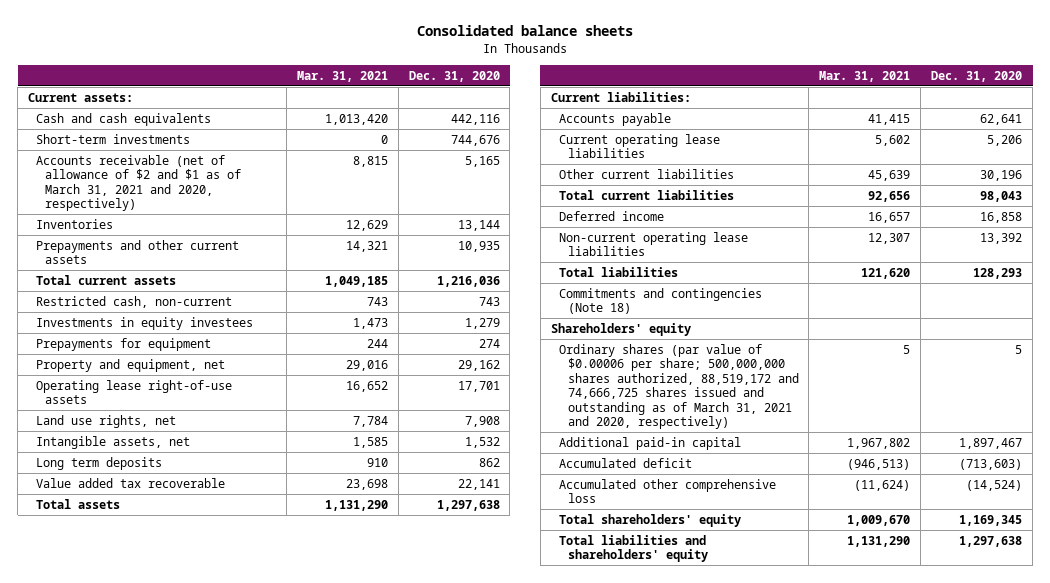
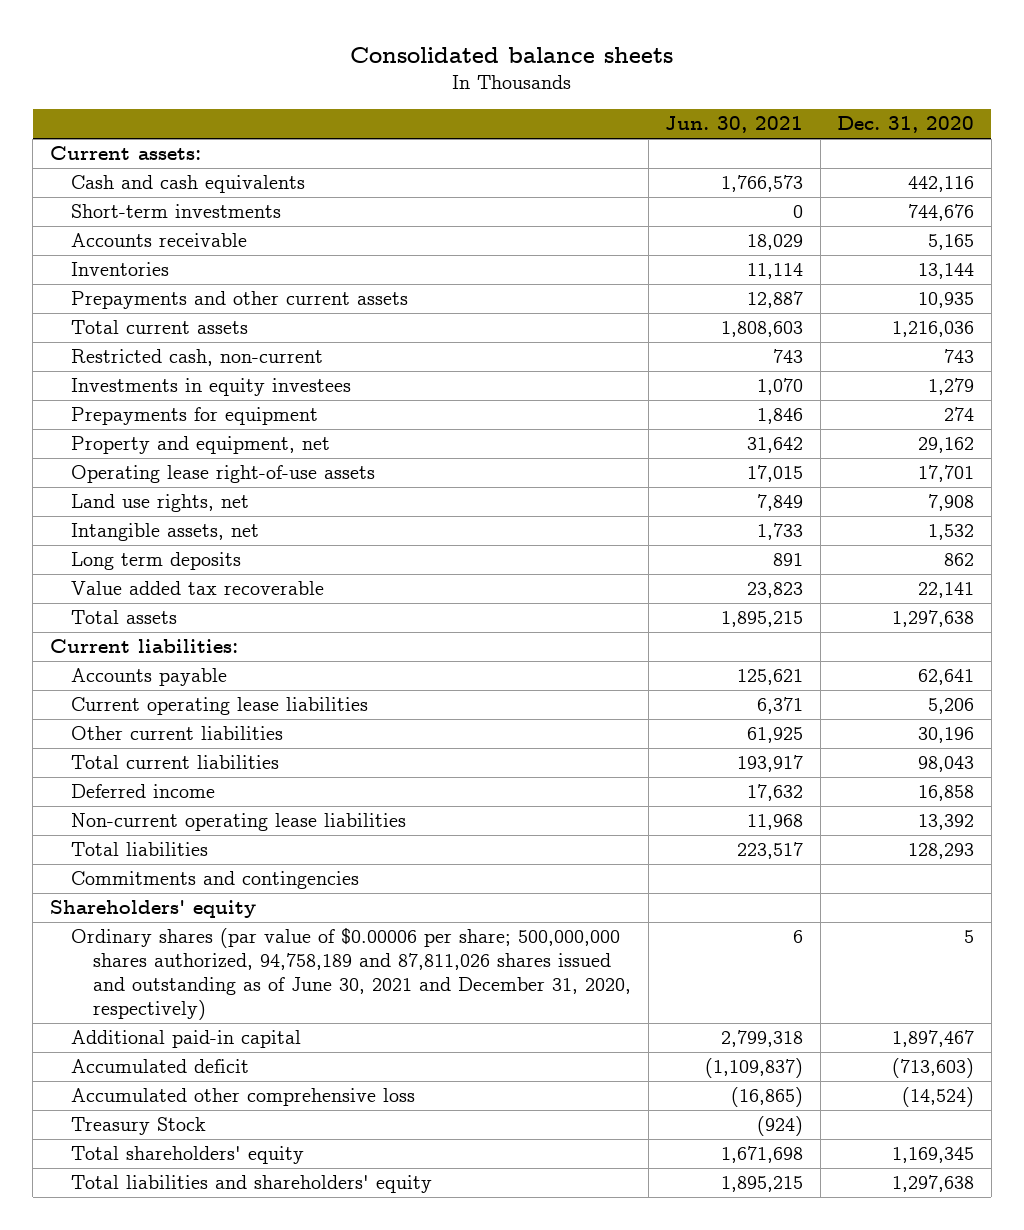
- | Mar. 31, 2021 | Dec. 31, 2020
+ | Jun. 30, 2021 | Dec. 31, 2020
- Accounts receivable (net of allowance of $2 and $1 as of March 31, 2021 and 2020, respectively) | 8,815 | 5,165
+ Accounts receivable | 18,029 | 5,165
- Commitments and contingencies (Note 18)
+ Commitments and contingencies
- Ordinary shares (par value of $0.00006 per share; 500,000,000 shares authorized, 88,519,172 and 74,666,725 shares issued and outstanding as of March 31, 2021 and 2020, respectively) | 5 | 5
+ Ordinary shares (par value of $0.00006 per share; 500,000,000 shares authorized, 94,758,189 and 87,811,026 shares issued and outstanding as of June 30, 2021 and December 31, 2020, respectively) | 6 | 5
+ Treasury Stock | (924) |

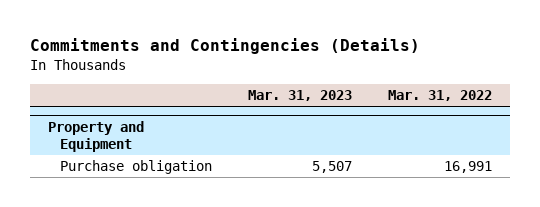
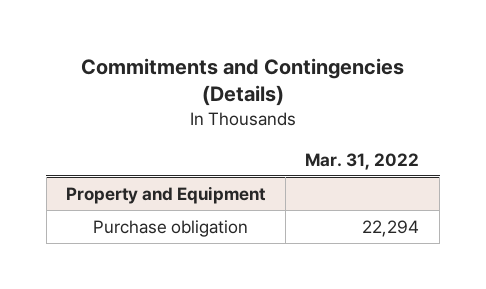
- | Mar. 31, 2023 | Mar. 31, 2022
+ | Mar. 31, 2022
@ Property and Equipment
- Purchase obligation | 5,507 | 16,991
+ Purchase obligation | 22,294

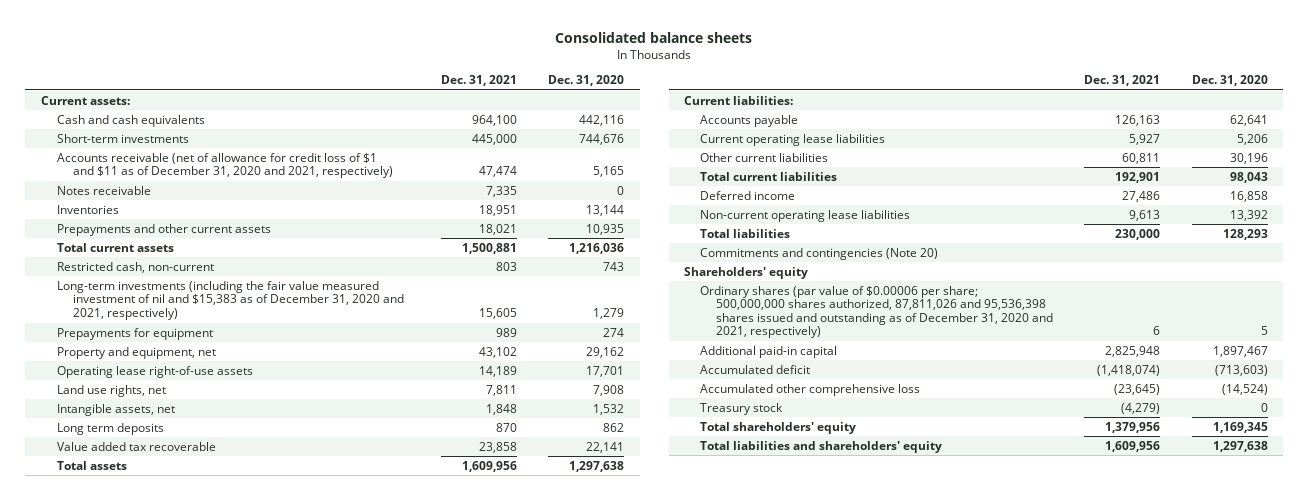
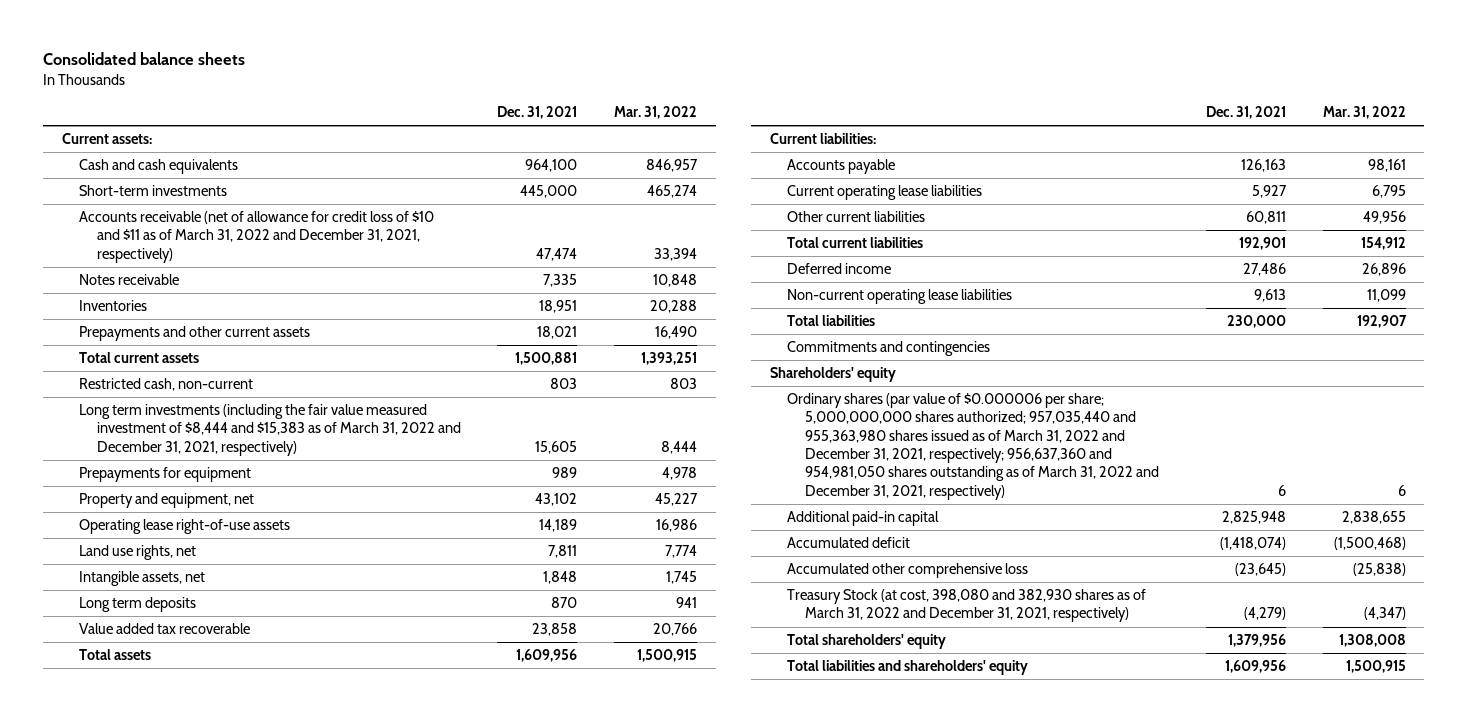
- | Dec. 31, 2021 | Dec. 31, 2020
+ | Dec. 31, 2021 | Mar. 31, 2022
- Accounts receivable (net of allowance for credit loss of $1 and $11 as of December 31, 2020 and 2021, respectively) | 47,474 | 5,165
+ Accounts receivable (net of allowance for credit loss of $10 and $11 as of March 31, 2022 and December 31, 2021, respectively) | 47,474 | 33,394
- Long-term investments (including the fair value measured investment of nil and $15,383 as of December 31, 2020 and 2021, respectively) | 15,605 | 1,279
+ Long term investments (including the fair value measured investment of $8,444 and $15,383 as of March 31, 2022 and December 31, 2021, respectively) | 15,605 | 8,444
- Commitments and contingencies (Note 20)
+ Commitments and contingencies
- Ordinary shares (par value of $0.00006 per share; 500,000,000 shares authorized, 87,811,026 and 95,536,398 shares issued and outstanding as of December 31, 2020 and 2021, respectively) | 6 | 5
+ Ordinary shares (par value of $0.000006 per share; 5,000,000,000 shares authorized; 957,035,440 and 955,363,980 shares issued as of March 31, 2022 and December 31, 2021, respectively; 956,637,360 and 954,981,050 shares outstanding as of March 31, 2022 and December 31, 2021, respectively) | 6 | 6
- Treasury stock | (4,279) | 0
+ Treasury Stock (at cost, 398,080 and 382,930 shares as of March 31, 2022 and December 31, 2021, respectively) | (4,279) | (4,347)

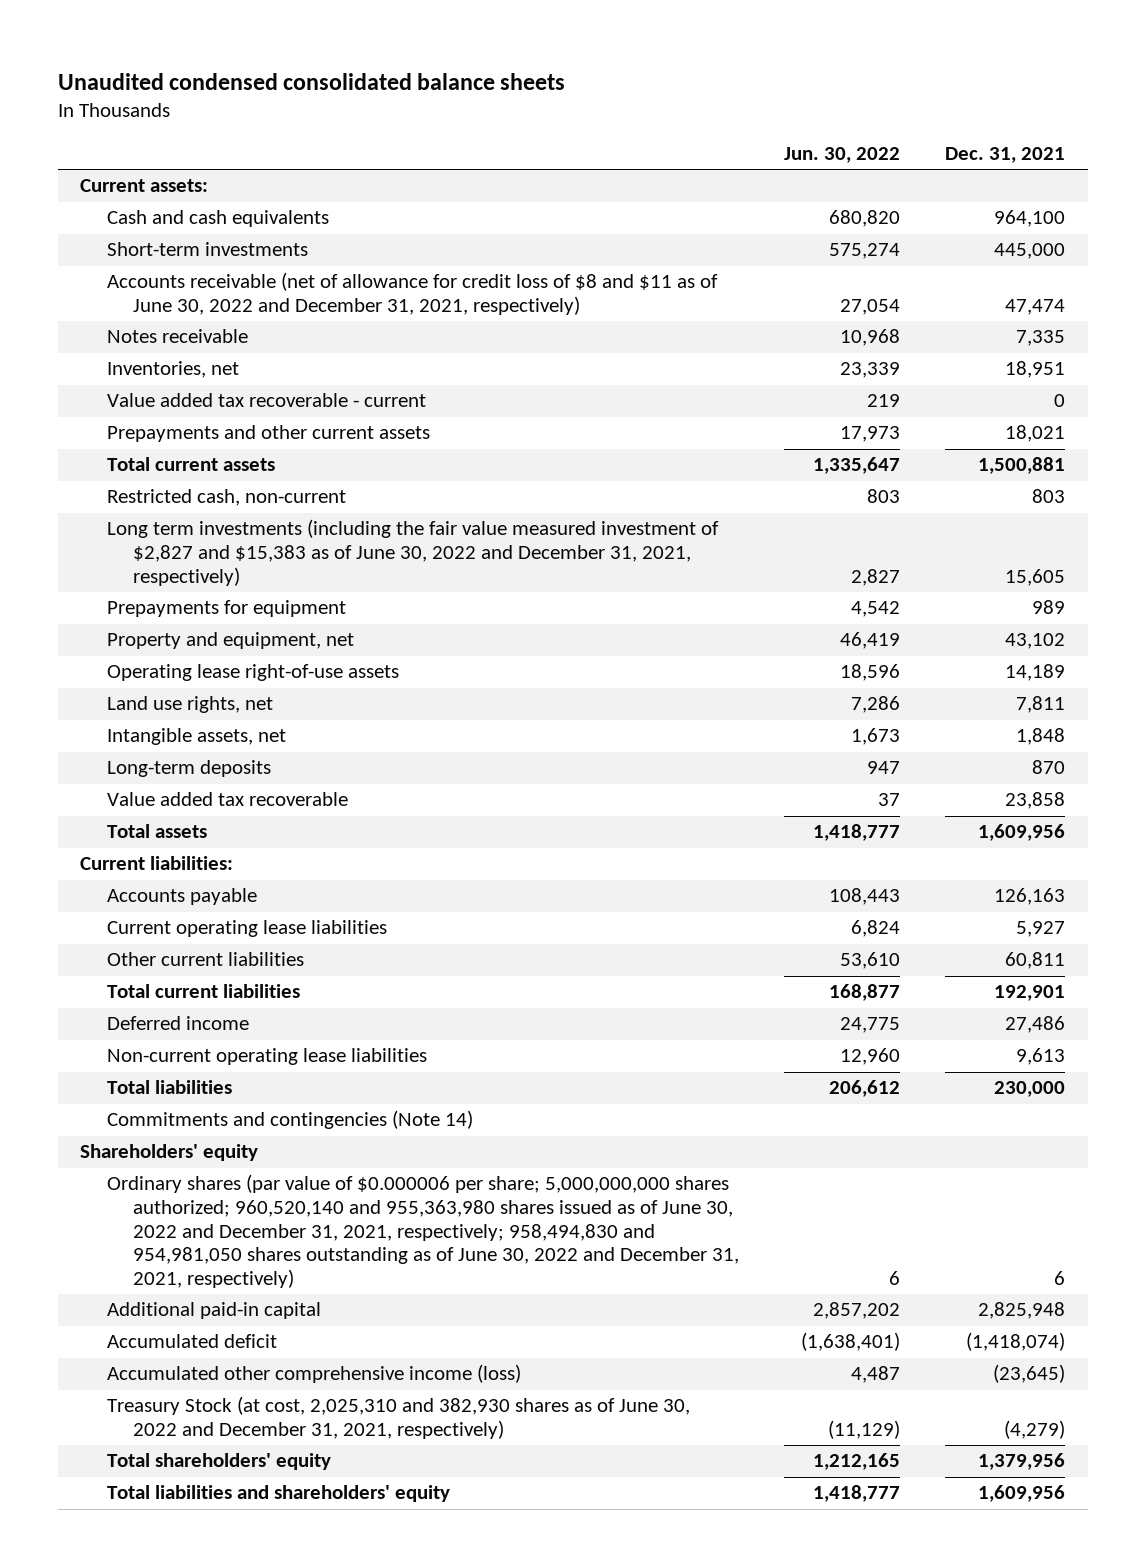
- Consolidated balance sheets
+ Unaudited condensed consolidated balance sheets
- | Dec. 31, 2021 | Mar. 31, 2022
+ | Jun. 30, 2022 | Dec. 31, 2021
- Accounts receivable (net of allowance for credit loss of $10 and $11 as of March 31, 2022 and December 31, 2021, respectively) | 47,474 | 33,394
+ Accounts receivable (net of allowance for credit loss of $8 and $11 as of June 30, 2022 and December 31, 2021, respectively) | 27,054 | 47,474
- Inventories | 18,951 | 20,288
+ Inventories, net | 23,339 | 18,951
+ Value added tax recoverable - current | 219 | 0
- Long term investments (including the fair value measured investment of $8,444 and $15,383 as of March 31, 2022 and December 31, 2021, respectively) | 15,605 | 8,444
+ Long term investments (including the fair value measured investment of $2,827 and $15,383 as of June 30, 2022 and December 31, 2021, respectively) | 2,827 | 15,605
- Long term deposits | 870 | 941
+ Long-term deposits | 947 | 870
- Commitments and contingencies
+ Commitments and contingencies (Note 14)
- Ordinary shares (par value of $0.000006 per share; 5,000,000,000 shares authorized; 957,035,440 and 955,363,980 shares issued as of March 31, 2022 and December 31, 2021, respectively; 956,637,360 and 954,981,050 shares outstanding as of March 31, 2022 and December 31, 2021, respectively) | 6 | 6
+ Ordinary shares (par value of $0.000006 per share; 5,000,000,000 shares authorized; 960,520,140 and 955,363,980 shares issued as of June 30, 2022 and December 31, 2021, respectively; 958,494,830 and 954,981,050 shares outstanding as of June 30, 2022 and December 31, 2021, respectively) | 6 | 6
- Accumulated other comprehensive loss | (23,645) | (25,838)
- Treasury Stock (at cost, 398,080 and 382,930 shares as of March 31, 2022 and December 31, 2021, respectively) | (4,279) | (4,347)
+ Accumulated other comprehensive income (loss) | 4,487 | (23,645)
+ Treasury Stock (at cost, 2,025,310 and 382,930 shares as of June 30, 2022 and December 31, 2021, respectively) | (11,129) | (4,279)

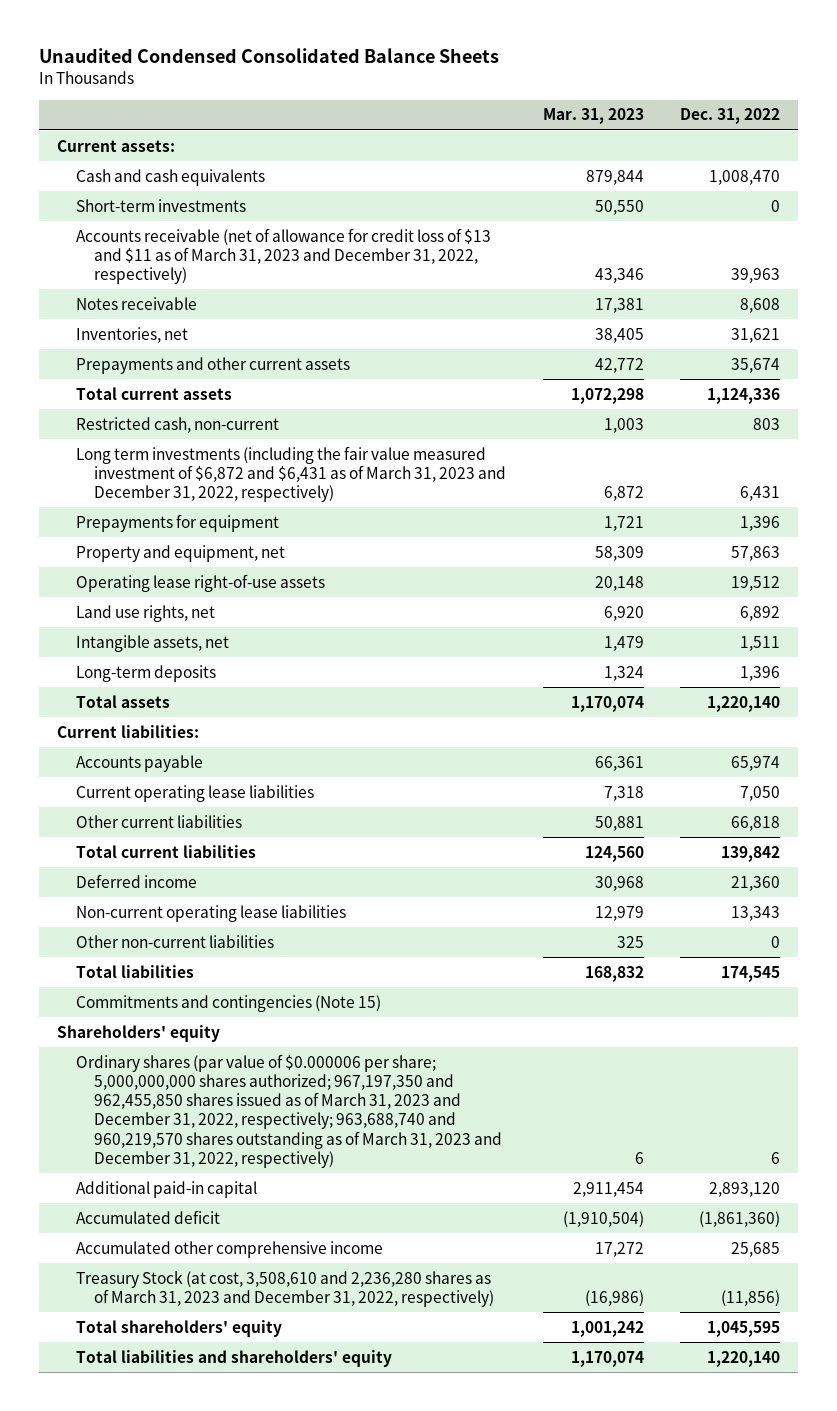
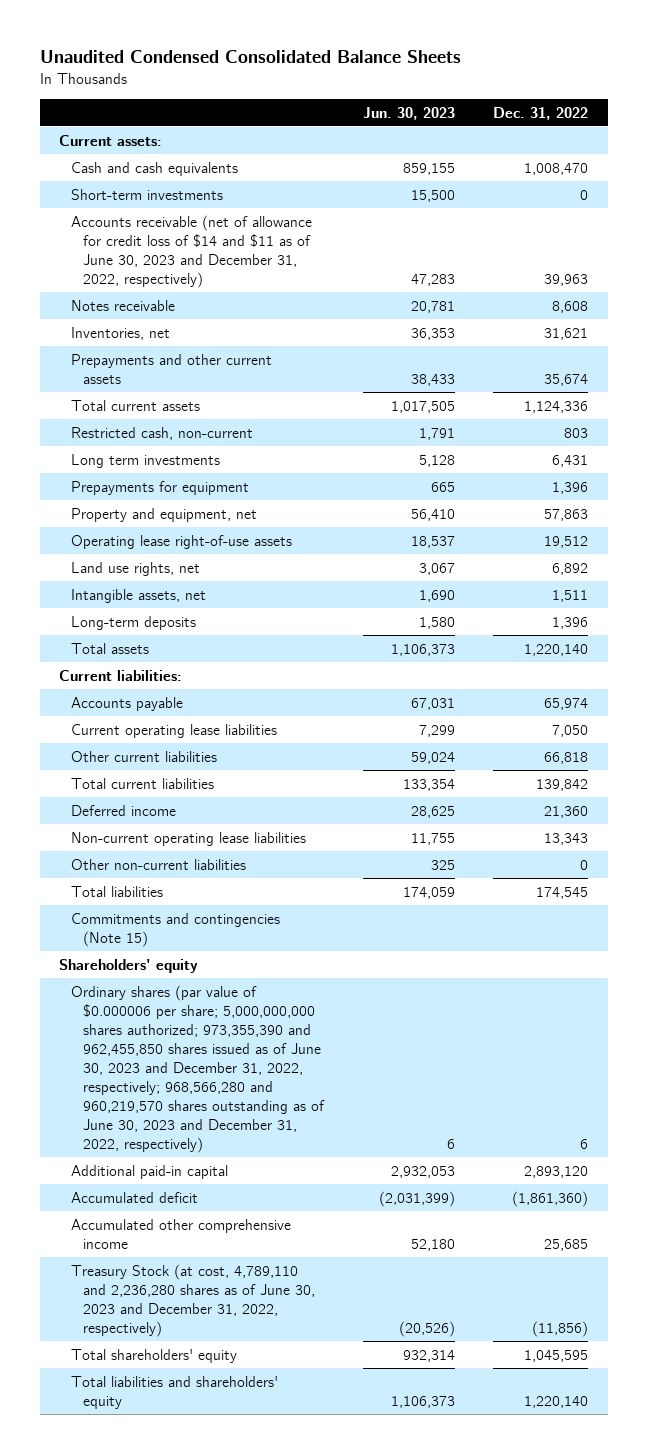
- | Mar. 31, 2023 | Dec. 31, 2022
+ | Jun. 30, 2023 | Dec. 31, 2022
- Accounts receivable (net of allowance for credit loss of $13 and $11 as of March 31, 2023 and December 31, 2022, respectively) | 43,346 | 39,963
+ Accounts receivable (net of allowance for credit loss of $14 and $11 as of June 30, 2023 and December 31, 2022, respectively) | 47,283 | 39,963
- Long term investments (including the fair value measured investment of $6,872 and $6,431 as of March 31, 2023 and December 31, 2022, respectively) | 6,872 | 6,431
+ Long term investments | 5,128 | 6,431
- Ordinary shares (par value of $0.000006 per share; 5,000,000,000 shares authorized; 967,197,350 and 962,455,850 shares issued as of March 31, 2023 and December 31, 2022, respectively; 963,688,740 and 960,219,570 shares outstanding as of March 31, 2023 and December 31, 2022, respectively) | 6 | 6
+ Ordinary shares (par value of $0.000006 per share; 5,000,000,000 shares authorized; 973,355,390 and 962,455,850 shares issued as of June 30, 2023 and December 31, 2022, respectively; 968,566,280 and 960,219,570 shares outstanding as of June 30, 2023 and December 31, 2022, respectively) | 6 | 6
- Treasury Stock (at cost, 3,508,610 and 2,236,280 shares as of March 31, 2023 and December 31, 2022, respectively) | (16,986) | (11,856)
+ Treasury Stock (at cost, 4,789,110 and 2,236,280 shares as of June 30, 2023 and December 31, 2022, respectively) | (20,526) | (11,856)

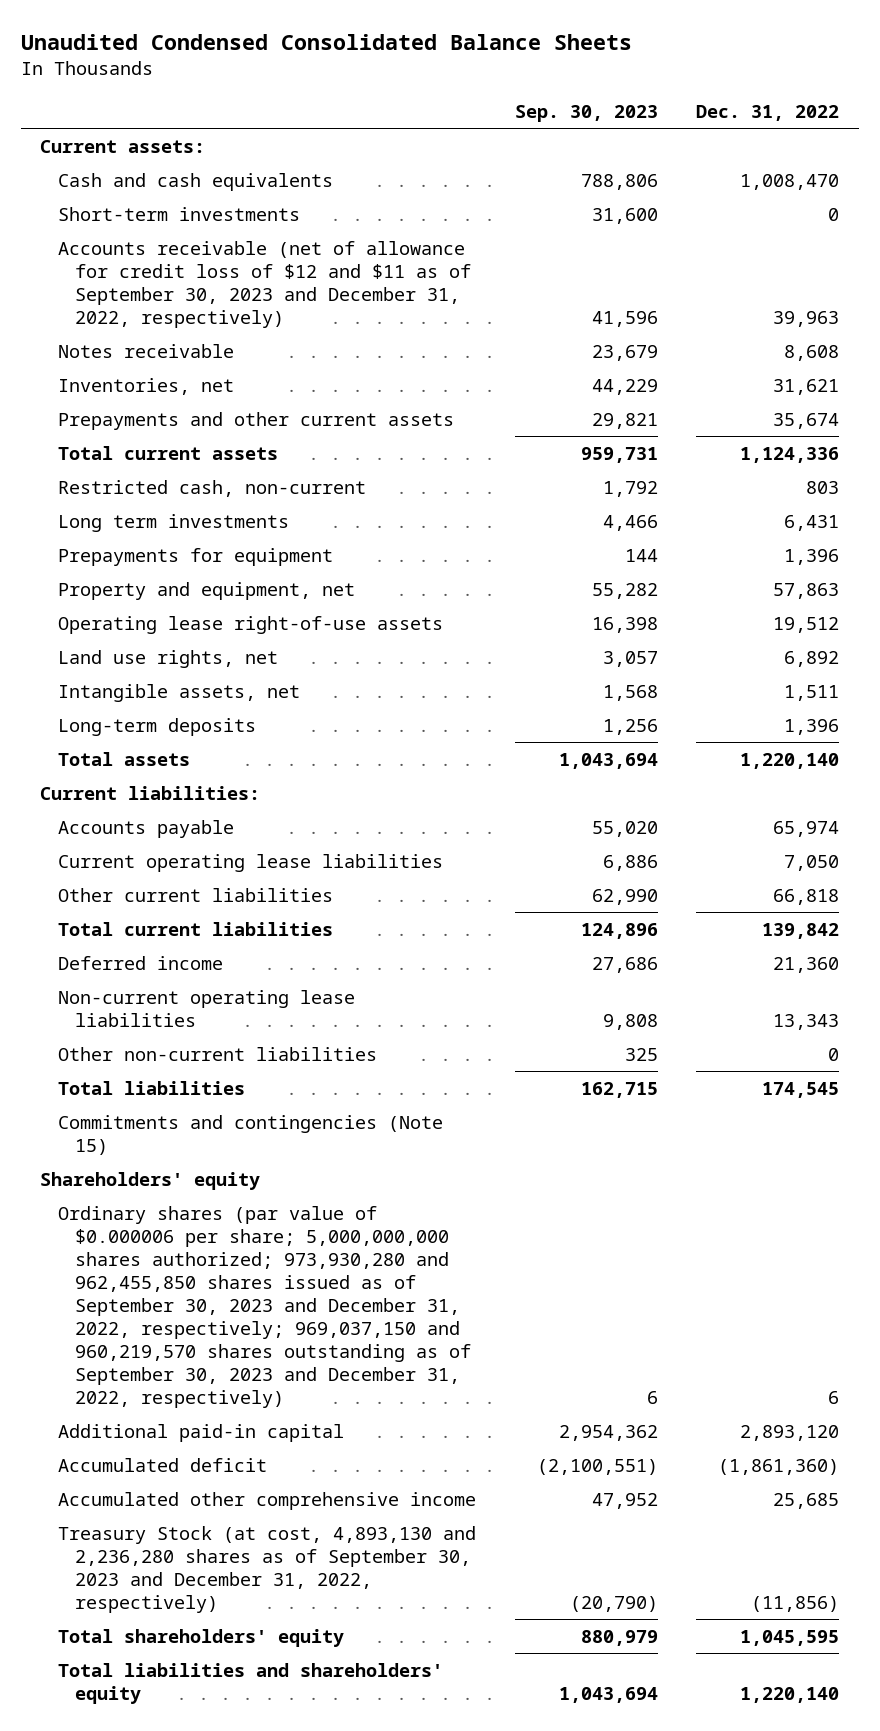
- | Jun. 30, 2023 | Dec. 31, 2022
+ | Sep. 30, 2023 | Dec. 31, 2022
- Accounts receivable (net of allowance for credit loss of $14 and $11 as of June 30, 2023 and December 31, 2022, respectively) | 47,283 | 39,963
+ Accounts receivable (net of allowance for credit loss of $12 and $11 as of September 30, 2023 and December 31, 2022, respectively) | 41,596 | 39,963
- Ordinary shares (par value of $0.000006 per share; 5,000,000,000 shares authorized; 973,355,390 and 962,455,850 shares issued as of June 30, 2023 and December 31, 2022, respectively; 968,566,280 and 960,219,570 shares outstanding as of June 30, 2023 and December 31, 2022, respectively) | 6 | 6
+ Ordinary shares (par value of $0.000006 per share; 5,000,000,000 shares authorized; 973,930,280 and 962,455,850 shares issued as of September 30, 2023 and December 31, 2022, respectively; 969,037,150 and 960,219,570 shares outstanding as of September 30, 2023 and December 31, 2022, respectively) | 6 | 6
- Treasury Stock (at cost, 4,789,110 and 2,236,280 shares as of June 30, 2023 and December 31, 2022, respectively) | (20,526) | (11,856)
+ Treasury Stock (at cost, 4,893,130 and 2,236,280 shares as of September 30, 2023 and December 31, 2022, respectively) | (20,790) | (11,856)

